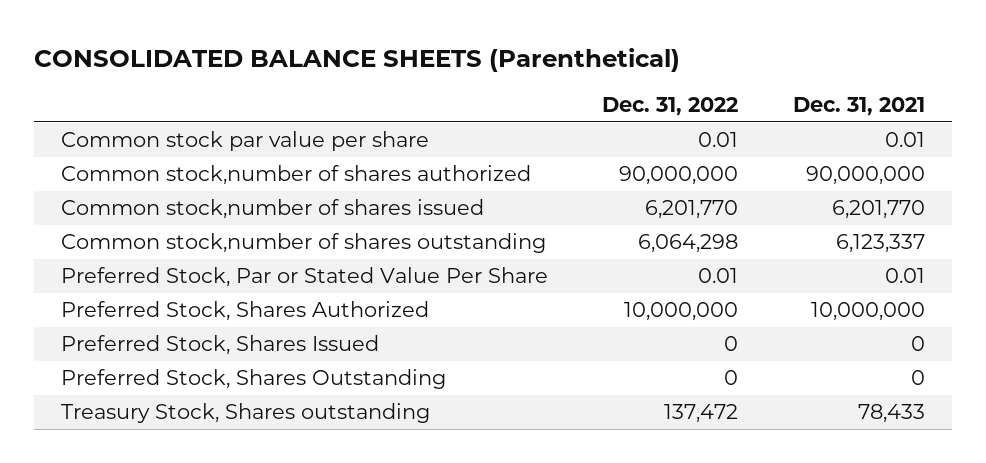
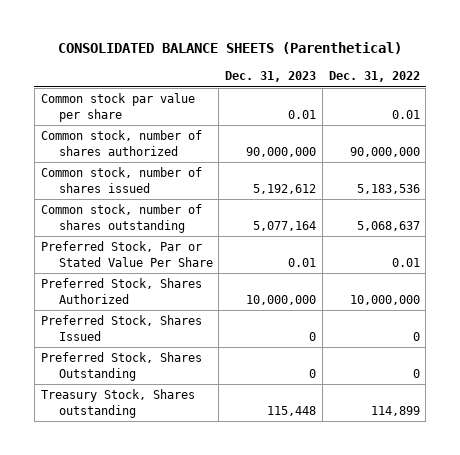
- | Dec. 31, 2022 | Dec. 31, 2021
+ | Dec. 31, 2023 | Dec. 31, 2022
- Common stock,number of shares authorized | 90,000,000 | 90,000,000
- Common stock,number of shares issued | 6,201,770 | 6,201,770
- Common stock,number of shares outstanding | 6,064,298 | 6,123,337
+ Common stock, number of shares authorized | 90,000,000 | 90,000,000
+ Common stock, number of shares issued | 5,192,612 | 5,183,536
+ Common stock, number of shares outstanding | 5,077,164 | 5,068,637
- Treasury Stock, Shares outstanding | 137,472 | 78,433
+ Treasury Stock, Shares outstanding | 115,448 | 114,899

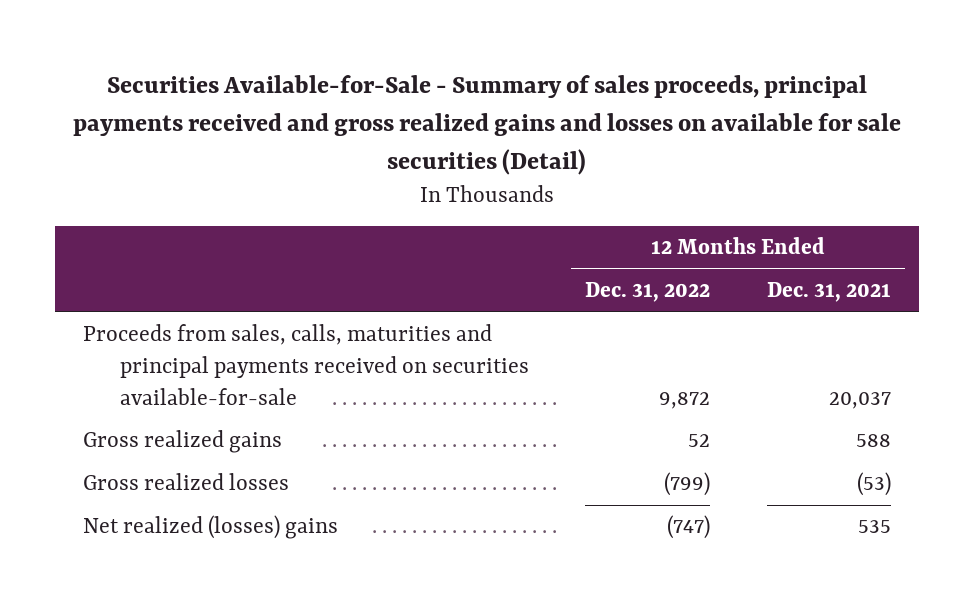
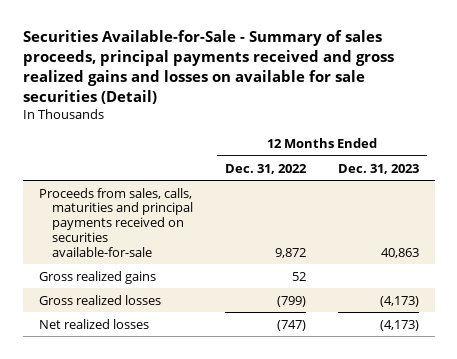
- | 12 Months Ended Dec. 31, 2022 | 12 Months Ended Dec. 31, 2021
+ | 12 Months Ended Dec. 31, 2022 | 12 Months Ended Dec. 31, 2023
- Net realized (losses) gains | (747) | 535
+ Net realized losses | (747) | (4,173)

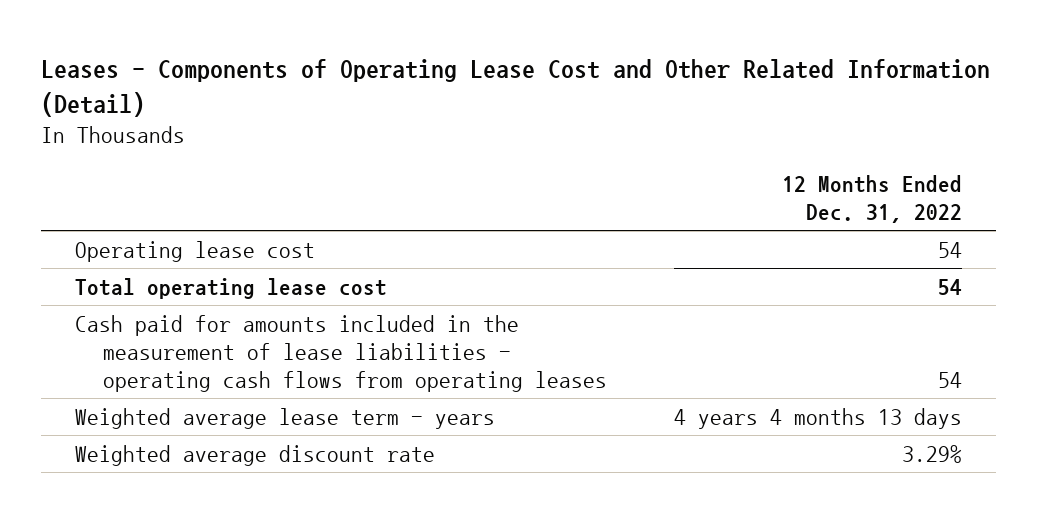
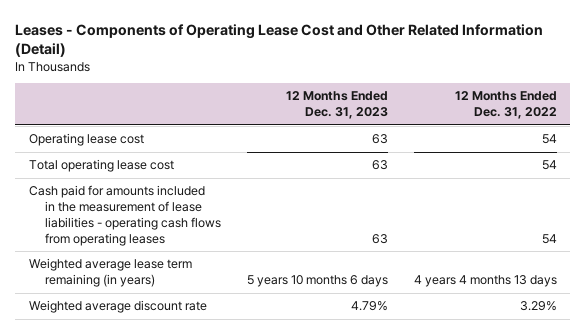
- | 12 Months Ended Dec. 31, 2022
+ | 12 Months Ended Dec. 31, 2023 | 12 Months Ended Dec. 31, 2022
- Weighted average lease term - years | 4 years 4 months 13 days
+ Weighted average lease term remaining (in years) | 5 years 10 months 6 days | 4 years 4 months 13 days

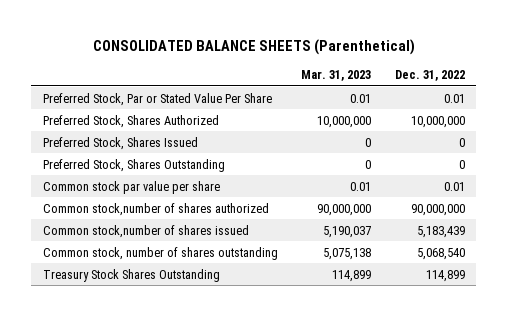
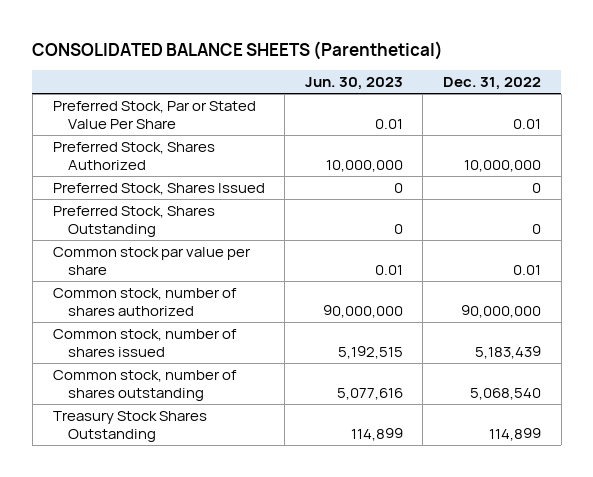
- | Mar. 31, 2023 | Dec. 31, 2022
+ | Jun. 30, 2023 | Dec. 31, 2022
- Common stock,number of shares authorized | 90,000,000 | 90,000,000
- Common stock,number of shares issued | 5,190,037 | 5,183,439
+ Common stock, number of shares authorized | 90,000,000 | 90,000,000
+ Common stock, number of shares issued | 5,192,515 | 5,183,439

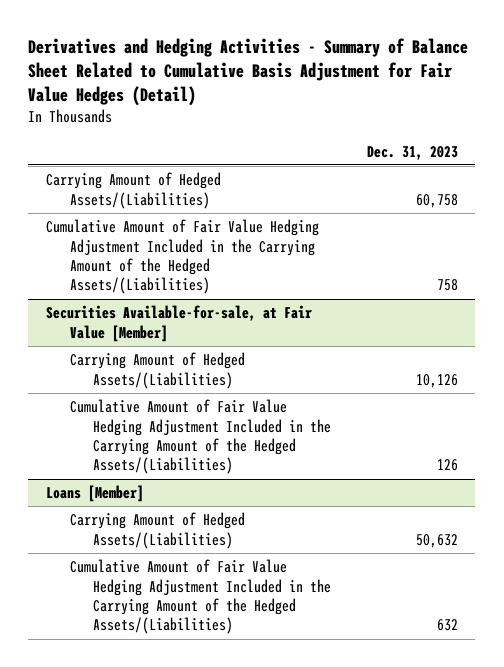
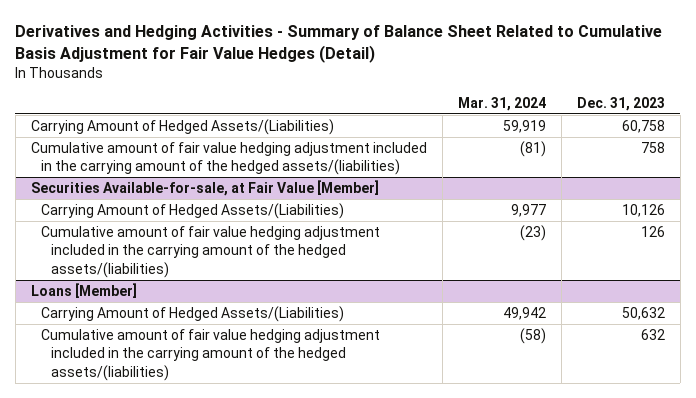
- | Dec. 31, 2023
+ | Mar. 31, 2024 | Dec. 31, 2023
- Cumulative Amount of Fair Value Hedging Adjustment Included in the Carrying Amount of the Hedged Assets/(Liabilities) | 758
+ Cumulative amount of fair value hedging adjustment included in the carrying amount of the hedged assets/(liabilities) | (81) | 758
@ Securities Available-for-sale, at Fair Value [Member]
- Cumulative Amount of Fair Value Hedging Adjustment Included in the Carrying Amount of the Hedged Assets/(Liabilities) | 126
+ Cumulative amount of fair value hedging adjustment included in the carrying amount of the hedged assets/(liabilities) | (23) | 126
@ Loans [Member]
- Cumulative Amount of Fair Value Hedging Adjustment Included in the Carrying Amount of the Hedged Assets/(Liabilities) | 632
+ Cumulative amount of fair value hedging adjustment included in the carrying amount of the hedged assets/(liabilities) | (58) | 632

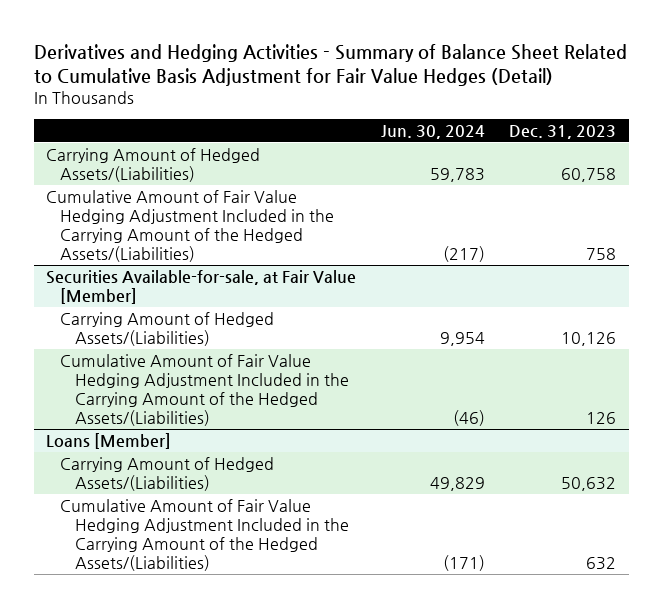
- | Mar. 31, 2024 | Dec. 31, 2023
+ | Jun. 30, 2024 | Dec. 31, 2023
- Cumulative amount of fair value hedging adjustment included in the carrying amount of the hedged assets/(liabilities) | (81) | 758
+ Cumulative Amount of Fair Value Hedging Adjustment Included in the Carrying Amount of the Hedged Assets/(Liabilities) | (217) | 758
@ Securities Available-for-sale, at Fair Value [Member]
- Cumulative amount of fair value hedging adjustment included in the carrying amount of the hedged assets/(liabilities) | (23) | 126
+ Cumulative Amount of Fair Value Hedging Adjustment Included in the Carrying Amount of the Hedged Assets/(Liabilities) | (46) | 126
@ Loans [Member]
- Cumulative amount of fair value hedging adjustment included in the carrying amount of the hedged assets/(liabilities) | (58) | 632
+ Cumulative Amount of Fair Value Hedging Adjustment Included in the Carrying Amount of the Hedged Assets/(Liabilities) | (171) | 632

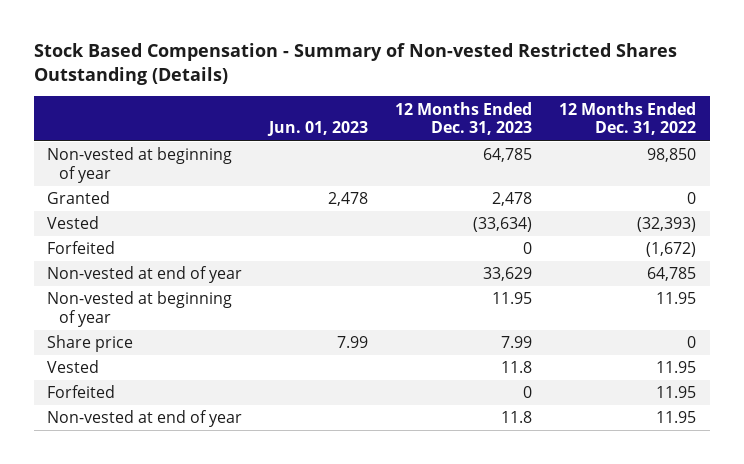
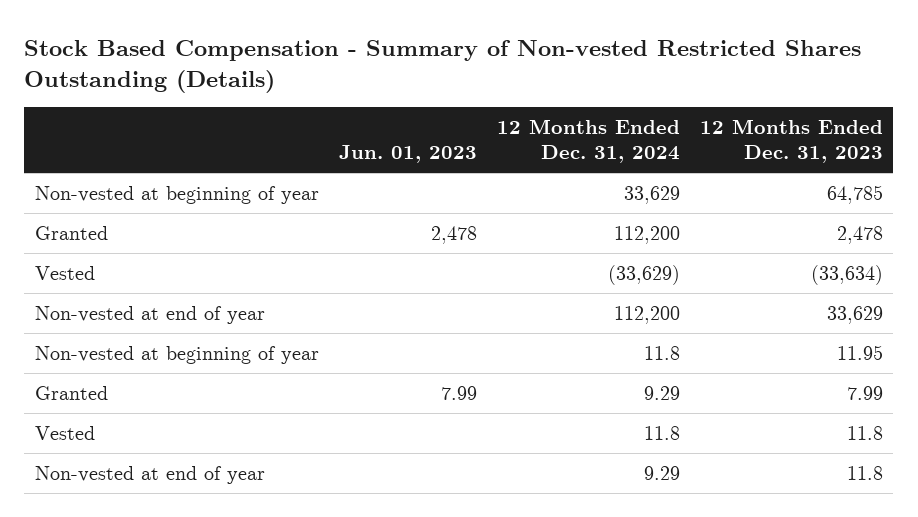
- | Jun. 01, 2023 | 12 Months Ended Dec. 31, 2023 | 12 Months Ended Dec. 31, 2022
+ | Jun. 01, 2023 | 12 Months Ended Dec. 31, 2024 | 12 Months Ended Dec. 31, 2023
- Forfeited | | 0 | (1,672)
- Share price | 7.99 | 7.99 | 0
+ Granted | 7.99 | 9.29 | 7.99
- Forfeited | | 0 | 11.95

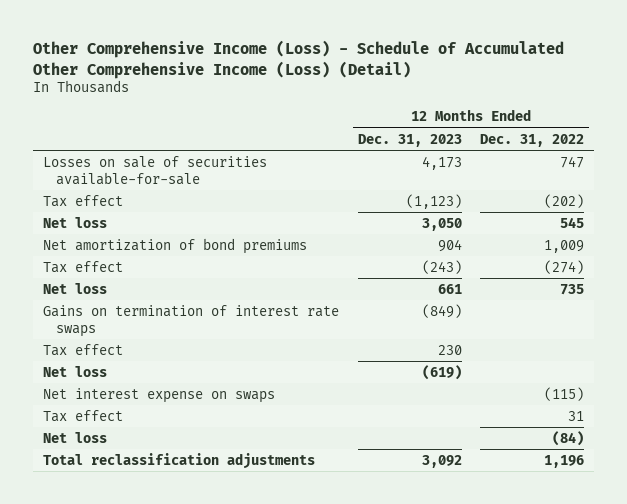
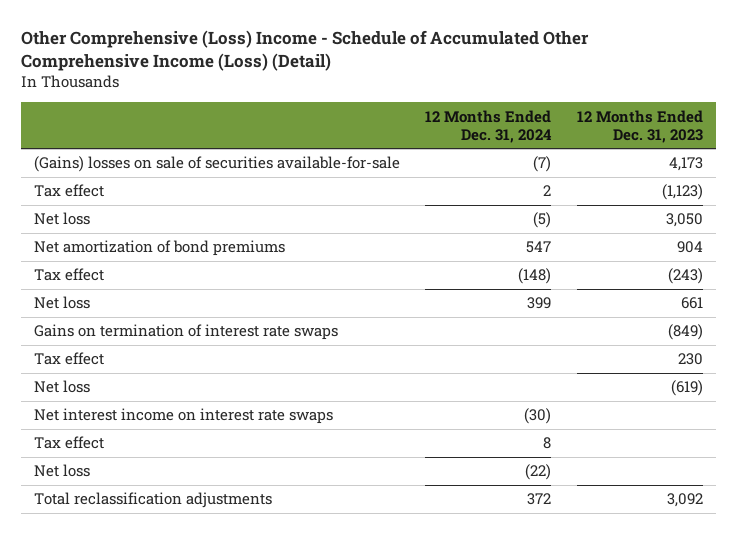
- Other Comprehensive Income (Loss) - Schedule of Accumulated Other Comprehensive Income (Loss) (Detail)
+ Other Comprehensive (Loss) Income - Schedule of Accumulated Other Comprehensive Income (Loss) (Detail)
- | 12 Months Ended Dec. 31, 2023 | 12 Months Ended Dec. 31, 2022
+ | 12 Months Ended Dec. 31, 2024 | 12 Months Ended Dec. 31, 2023
- Losses on sale of securities available-for-sale | 4,173 | 747
+ (Gains) losses on sale of securities available-for-sale | (7) | 4,173
- Net interest expense on swaps | | (115)
+ Net interest income on interest rate swaps | (30) |

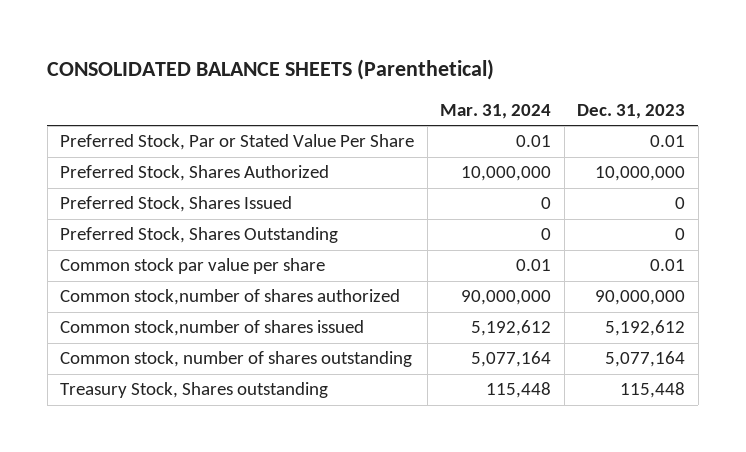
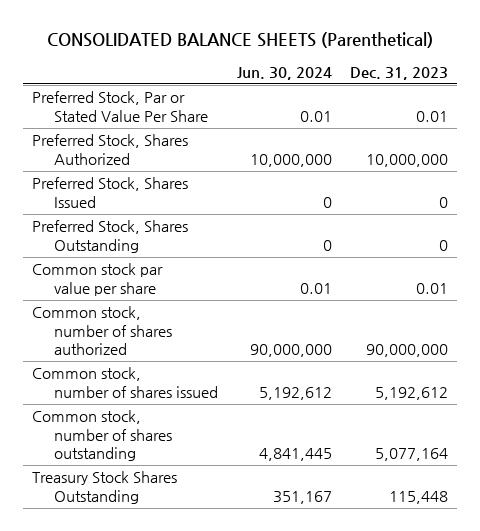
- | Mar. 31, 2024 | Dec. 31, 2023
+ | Jun. 30, 2024 | Dec. 31, 2023
- Common stock,number of shares authorized | 90,000,000 | 90,000,000
- Common stock,number of shares issued | 5,192,612 | 5,192,612
+ Common stock, number of shares authorized | 90,000,000 | 90,000,000
+ Common stock, number of shares issued | 5,192,612 | 5,192,612
- Treasury Stock, Shares outstanding | 115,448 | 115,448
+ Treasury Stock Shares Outstanding | 351,167 | 115,448

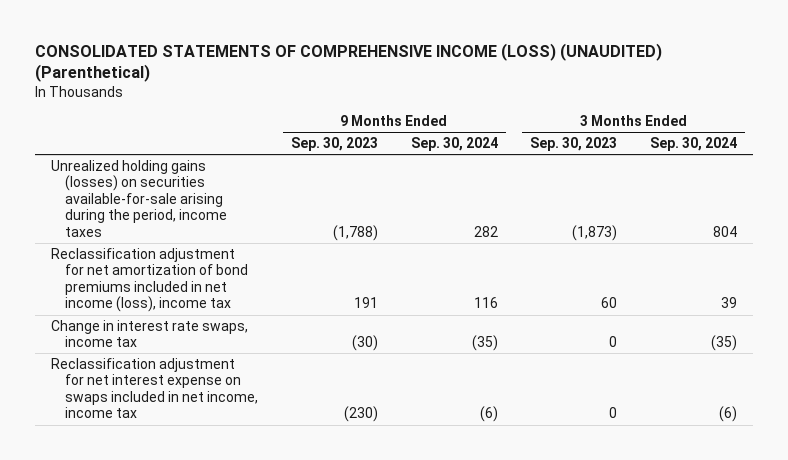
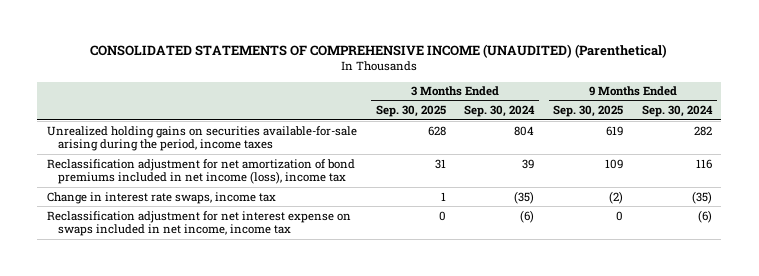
- CONSOLIDATED STATEMENTS OF COMPREHENSIVE INCOME (LOSS) (UNAUDITED) (Parenthetical)
+ CONSOLIDATED STATEMENTS OF COMPREHENSIVE INCOME (UNAUDITED) (Parenthetical)
- | 9 Months Ended Sep. 30, 2023 | 9 Months Ended Sep. 30, 2024 | 3 Months Ended Sep. 30, 2023 | 3 Months Ended Sep. 30, 2024
+ | 3 Months Ended Sep. 30, 2025 | 3 Months Ended Sep. 30, 2024 | 9 Months Ended Sep. 30, 2025 | 9 Months Ended Sep. 30, 2024
- Unrealized holding gains (losses) on securities available-for-sale arising during the period, income taxes | (1,788) | 282 | (1,873) | 804
+ Unrealized holding gains on securities available-for-sale arising during the period, income taxes | 628 | 804 | 619 | 282

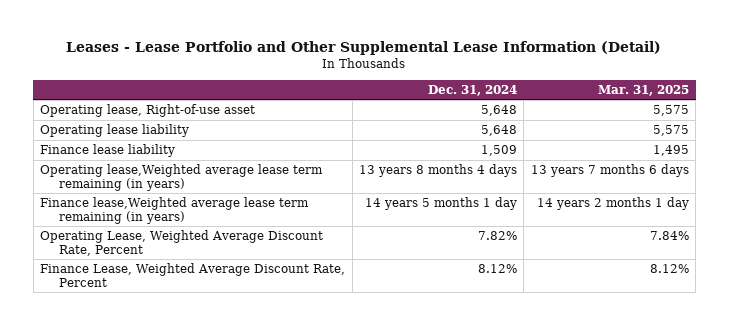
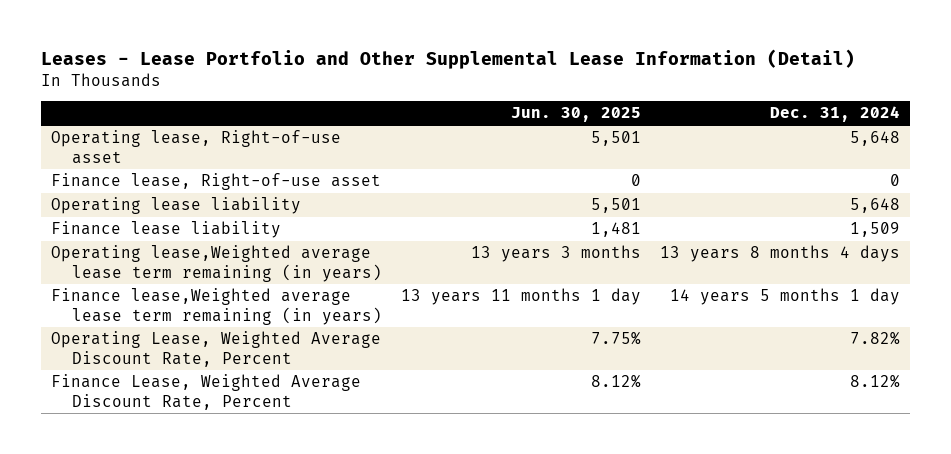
- | Dec. 31, 2024 | Mar. 31, 2025
+ | Jun. 30, 2025 | Dec. 31, 2024
+ Finance lease, Right-of-use asset | 0 | 0

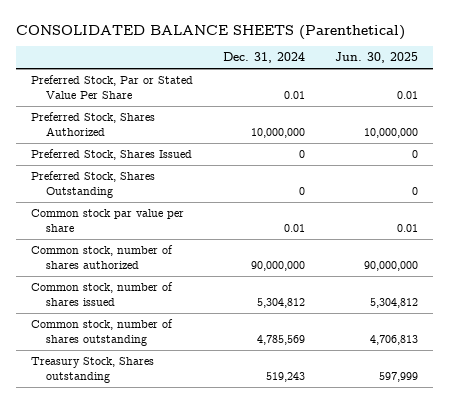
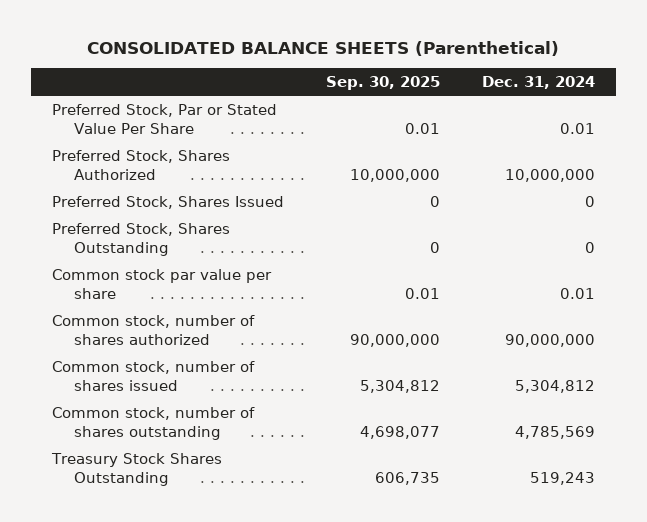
- | Dec. 31, 2024 | Jun. 30, 2025
+ | Sep. 30, 2025 | Dec. 31, 2024
- Treasury Stock, Shares outstanding | 519,243 | 597,999
+ Treasury Stock Shares Outstanding | 606,735 | 519,243

